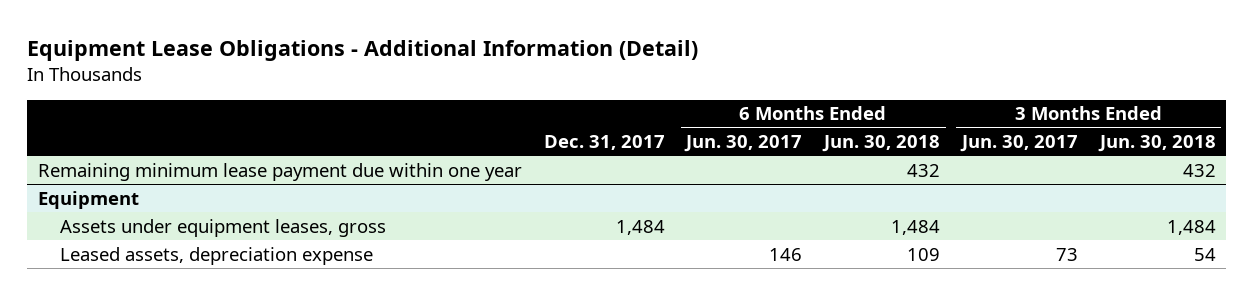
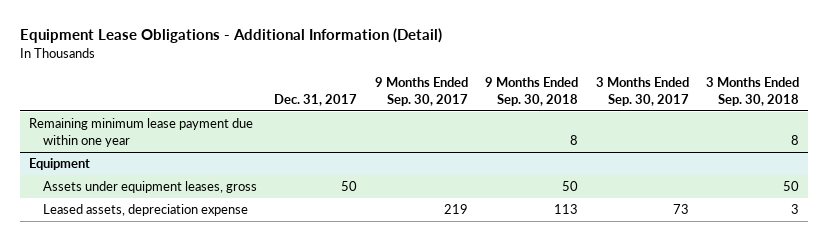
- | Dec. 31, 2017 | 6 Months Ended Jun. 30, 2017 | 6 Months Ended Jun. 30, 2018 | 3 Months Ended Jun. 30, 2017 | 3 Months Ended Jun. 30, 2018
+ | Dec. 31, 2017 | 9 Months Ended Sep. 30, 2017 | 9 Months Ended Sep. 30, 2018 | 3 Months Ended Sep. 30, 2017 | 3 Months Ended Sep. 30, 2018
@ Equipment
- Assets under equipment leases, gross | 1,484 | | 1,484 | | 1,484
+ Assets under equipment leases, gross | 50 | | 50 | | 50

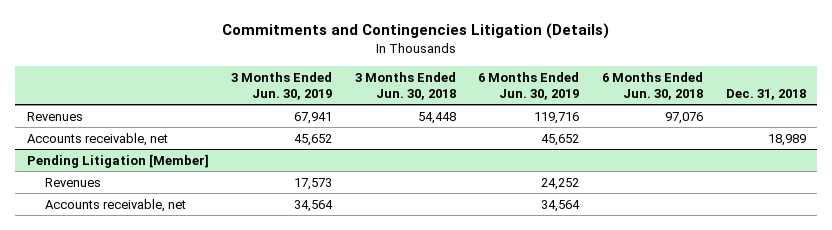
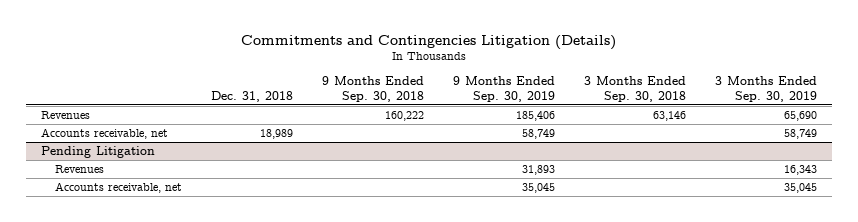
- | 3 Months Ended Jun. 30, 2019 | 3 Months Ended Jun. 30, 2018 | 6 Months Ended Jun. 30, 2019 | 6 Months Ended Jun. 30, 2018 | Dec. 31, 2018
+ | Dec. 31, 2018 | 9 Months Ended Sep. 30, 2018 | 9 Months Ended Sep. 30, 2019 | 3 Months Ended Sep. 30, 2018 | 3 Months Ended Sep. 30, 2019
- Pending Litigation [Member]
+ Pending Litigation

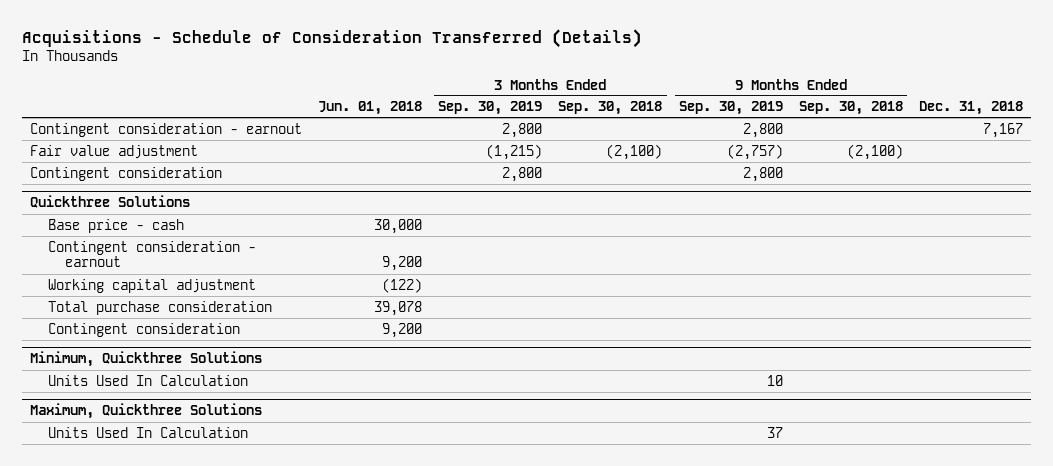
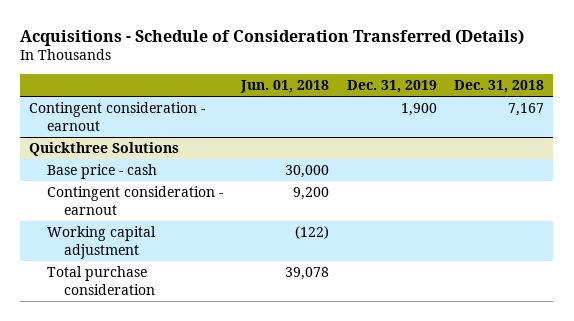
- | Jun. 01, 2018 | 3 Months Ended Sep. 30, 2019 | 3 Months Ended Sep. 30, 2018 | 9 Months Ended Sep. 30, 2019 | 9 Months Ended Sep. 30, 2018 | Dec. 31, 2018
+ | Jun. 01, 2018 | Dec. 31, 2019 | Dec. 31, 2018
- Fair value adjustment | | (1,215) | (2,100) | (2,757) | (2,100) |
- Contingent consideration | | 2,800 | | 2,800 | |
@ Quickthree Solutions
- Contingent consideration | 9,200 | | | | |
- Minimum, Quickthree Solutions
- Units Used In Calculation | | | | 10 | |
- Maximum, Quickthree Solutions
- Units Used In Calculation | | | | 37 | |

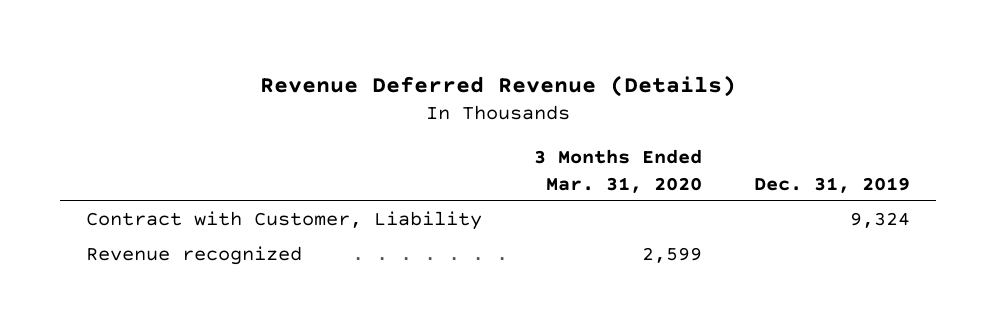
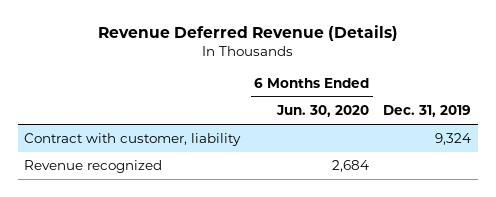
- | 3 Months Ended Mar. 31, 2020 | Dec. 31, 2019
+ | 6 Months Ended Jun. 30, 2020 | Dec. 31, 2019
- Contract with Customer, Liability | | 9,324
+ Contract with customer, liability | | 9,324

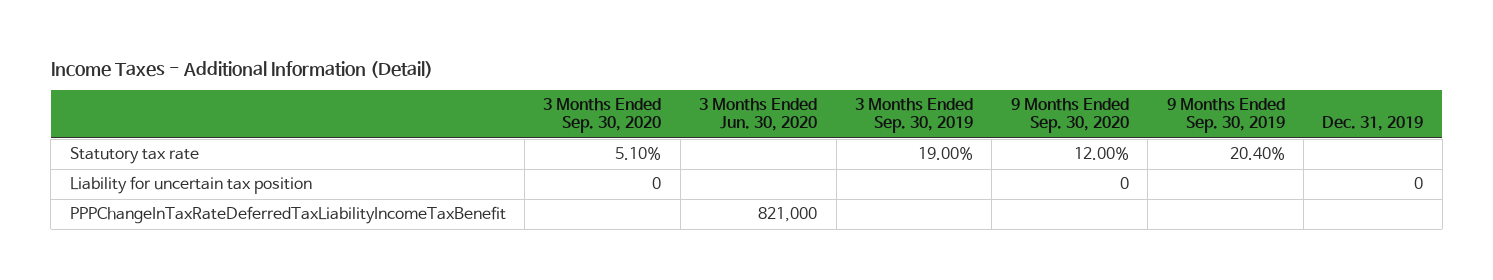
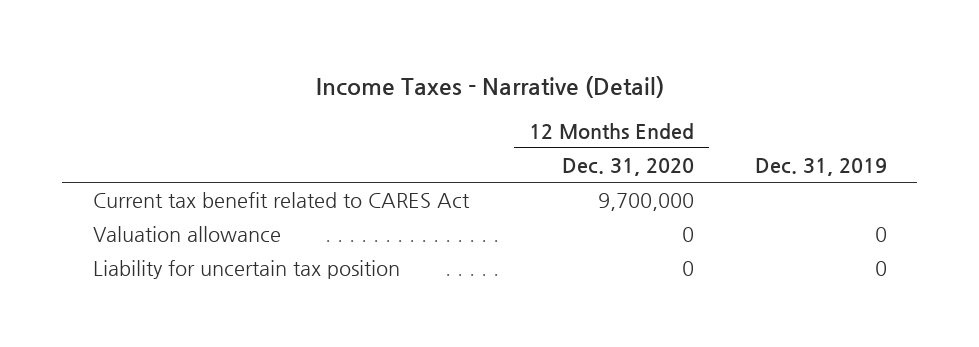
- Income Taxes - Additional Information (Detail)
+ Income Taxes - Narrative (Detail)
- | 3 Months Ended Sep. 30, 2020 | 3 Months Ended Jun. 30, 2020 | 3 Months Ended Sep. 30, 2019 | 9 Months Ended Sep. 30, 2020 | 9 Months Ended Sep. 30, 2019 | Dec. 31, 2019
+ | 12 Months Ended Dec. 31, 2020 | Dec. 31, 2019
- Statutory tax rate | 5.10% | | 19.00% | 12.00% | 20.40% |
+ Current tax benefit related to CARES Act | 9,700,000 |
+ Valuation allowance | 0 | 0
- PPPChangeInTaxRateDeferredTaxLiabilityIncomeTaxBenefit | | 821,000 | | | |

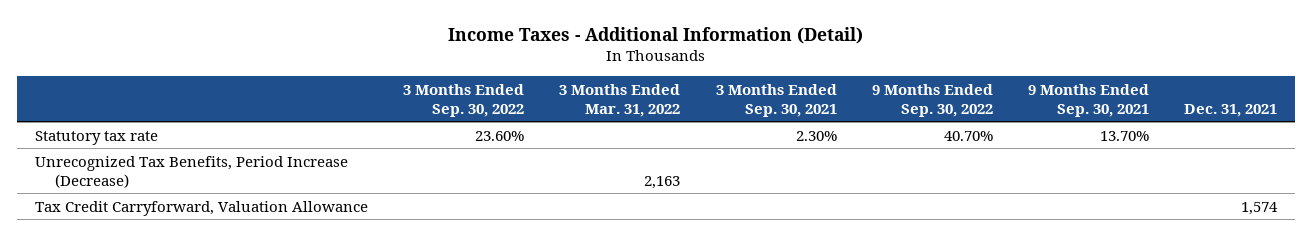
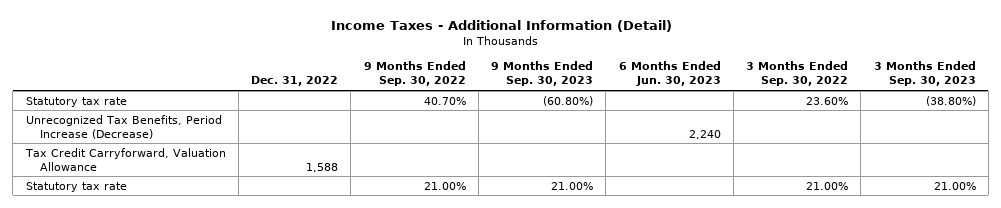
- | 3 Months Ended Sep. 30, 2022 | 3 Months Ended Mar. 31, 2022 | 3 Months Ended Sep. 30, 2021 | 9 Months Ended Sep. 30, 2022 | 9 Months Ended Sep. 30, 2021 | Dec. 31, 2021
+ | Dec. 31, 2022 | 9 Months Ended Sep. 30, 2022 | 9 Months Ended Sep. 30, 2023 | 6 Months Ended Jun. 30, 2023 | 3 Months Ended Sep. 30, 2022 | 3 Months Ended Sep. 30, 2023
+ Statutory tax rate | | 21.00% | 21.00% | | 21.00% | 21.00%

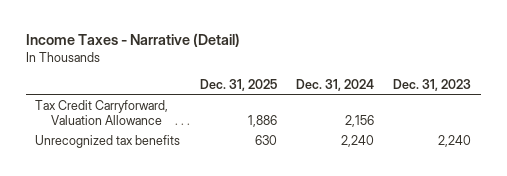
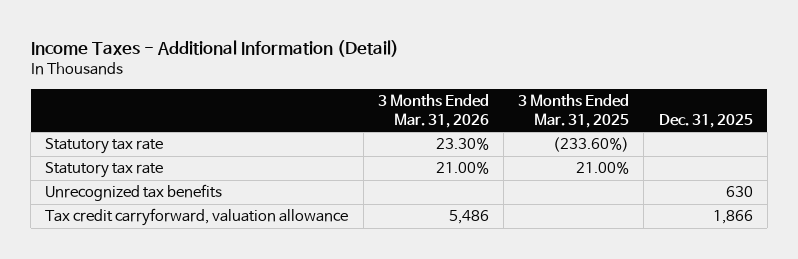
- Income Taxes - Narrative (Detail)
+ Income Taxes - Additional Information (Detail)
- | Dec. 31, 2025 | Dec. 31, 2024 | Dec. 31, 2023
+ | 3 Months Ended Mar. 31, 2026 | 3 Months Ended Mar. 31, 2025 | Dec. 31, 2025
- Tax Credit Carryforward, Valuation Allowance | 1,886 | 2,156 |
+ Statutory tax rate | 23.30% | (233.60%) |
+ Statutory tax rate | 21.00% | 21.00% |
+ Tax credit carryforward, valuation allowance | 5,486 | | 1,866

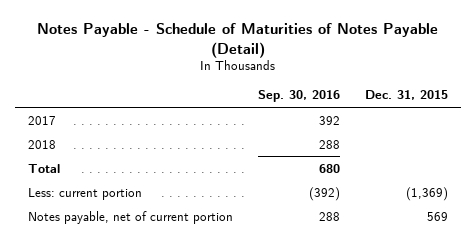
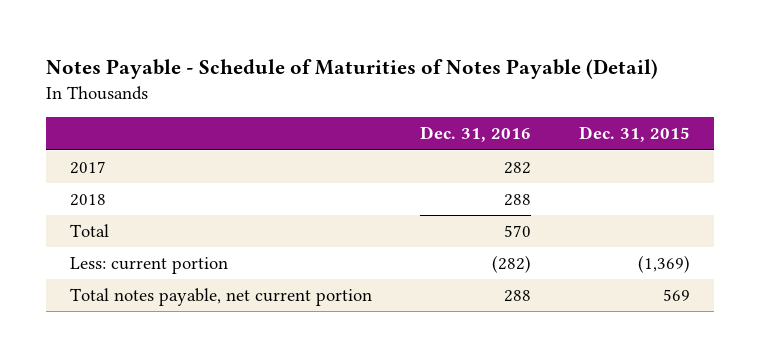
- | Sep. 30, 2016 | Dec. 31, 2015
+ | Dec. 31, 2016 | Dec. 31, 2015
- Notes payable, net of current portion | 288 | 569
+ Total notes payable, net current portion | 288 | 569

